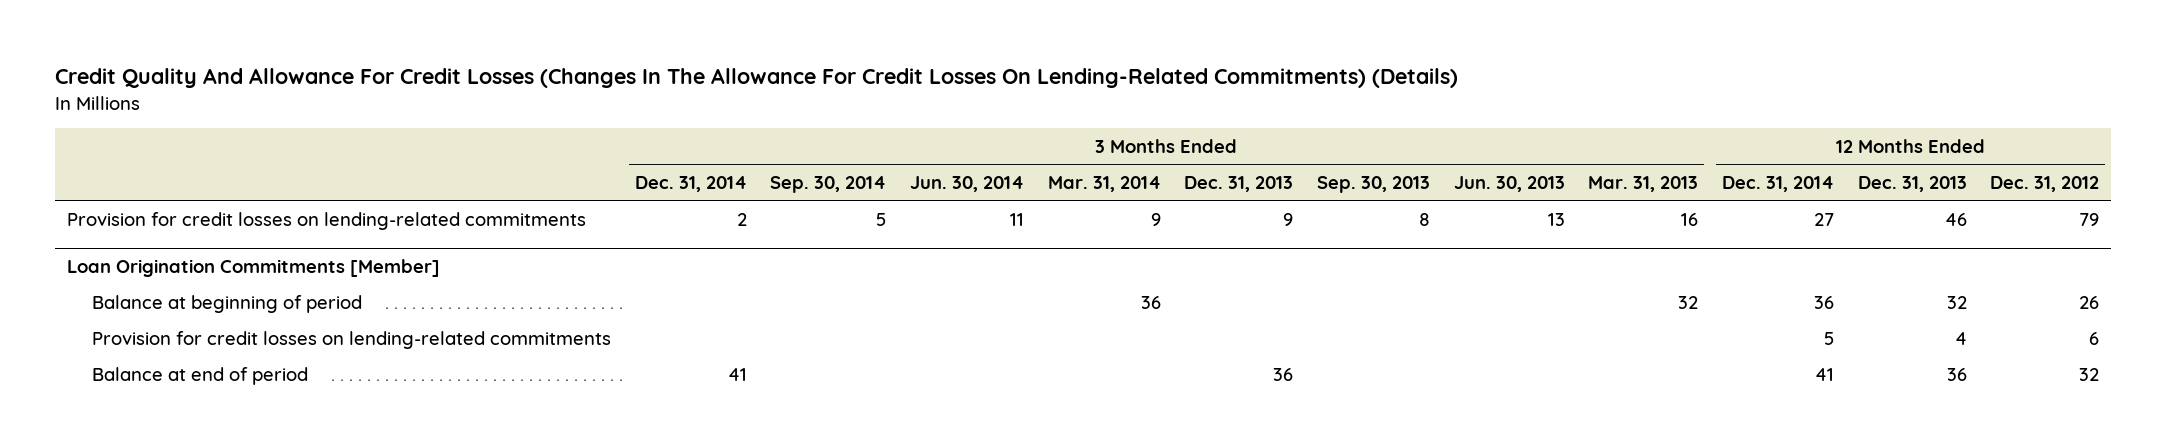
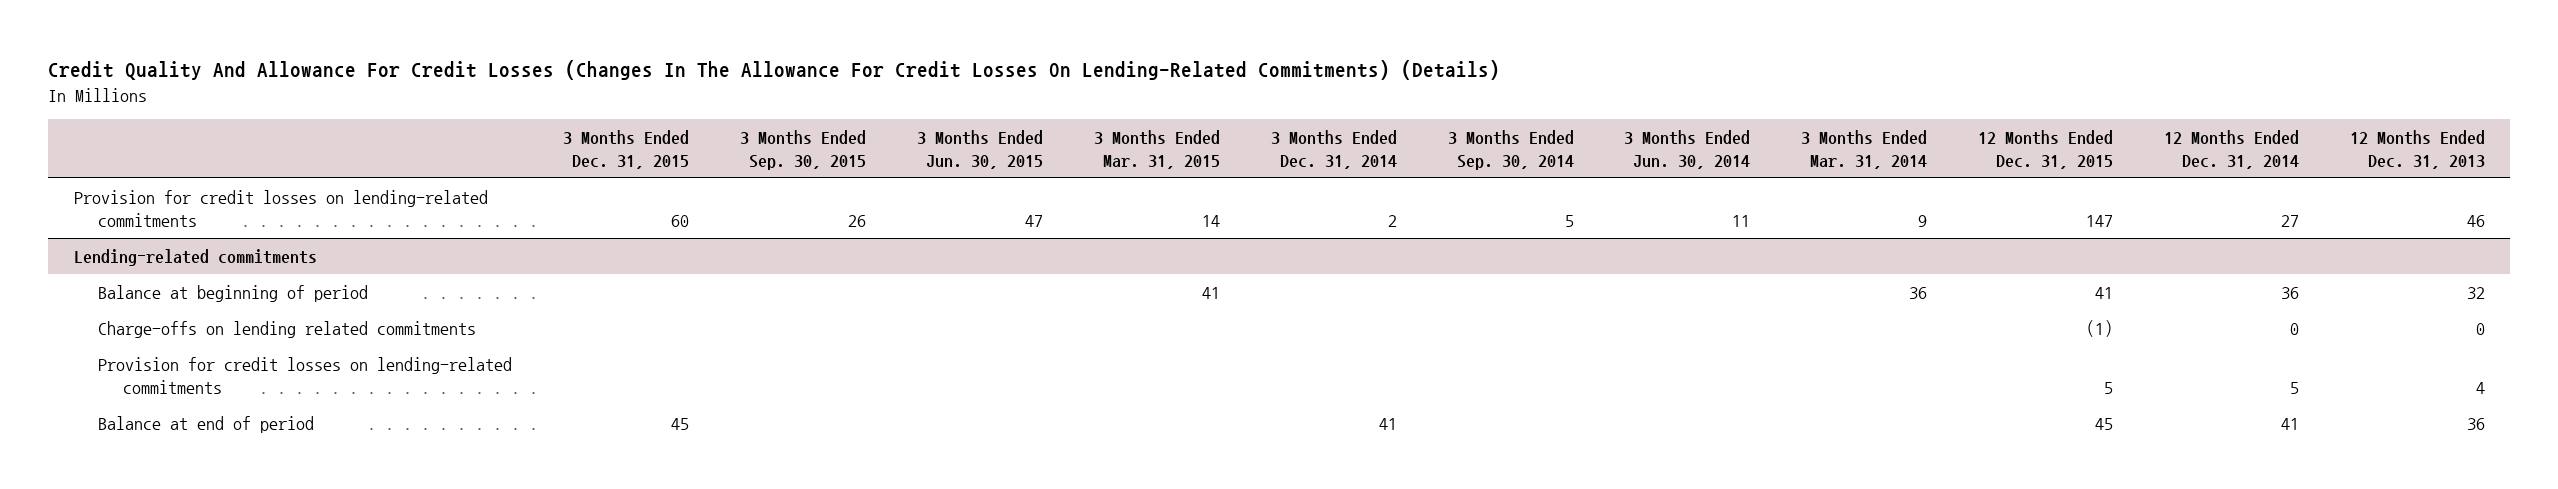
- | 3 Months Ended Dec. 31, 2014 | 3 Months Ended Sep. 30, 2014 | 3 Months Ended Jun. 30, 2014 | 3 Months Ended Mar. 31, 2014 | 3 Months Ended Dec. 31, 2013 | 3 Months Ended Sep. 30, 2013 | 3 Months Ended Jun. 30, 2013 | 3 Months Ended Mar. 31, 2013 | 12 Months Ended Dec. 31, 2014 | 12 Months Ended Dec. 31, 2013 | 12 Months Ended Dec. 31, 2012
+ | 3 Months Ended Dec. 31, 2015 | 3 Months Ended Sep. 30, 2015 | 3 Months Ended Jun. 30, 2015 | 3 Months Ended Mar. 31, 2015 | 3 Months Ended Dec. 31, 2014 | 3 Months Ended Sep. 30, 2014 | 3 Months Ended Jun. 30, 2014 | 3 Months Ended Mar. 31, 2014 | 12 Months Ended Dec. 31, 2015 | 12 Months Ended Dec. 31, 2014 | 12 Months Ended Dec. 31, 2013
- Loan Origination Commitments [Member]
+ Lending-related commitments
+ Charge-offs on lending related commitments | | | | | | | | | (1) | 0 | 0

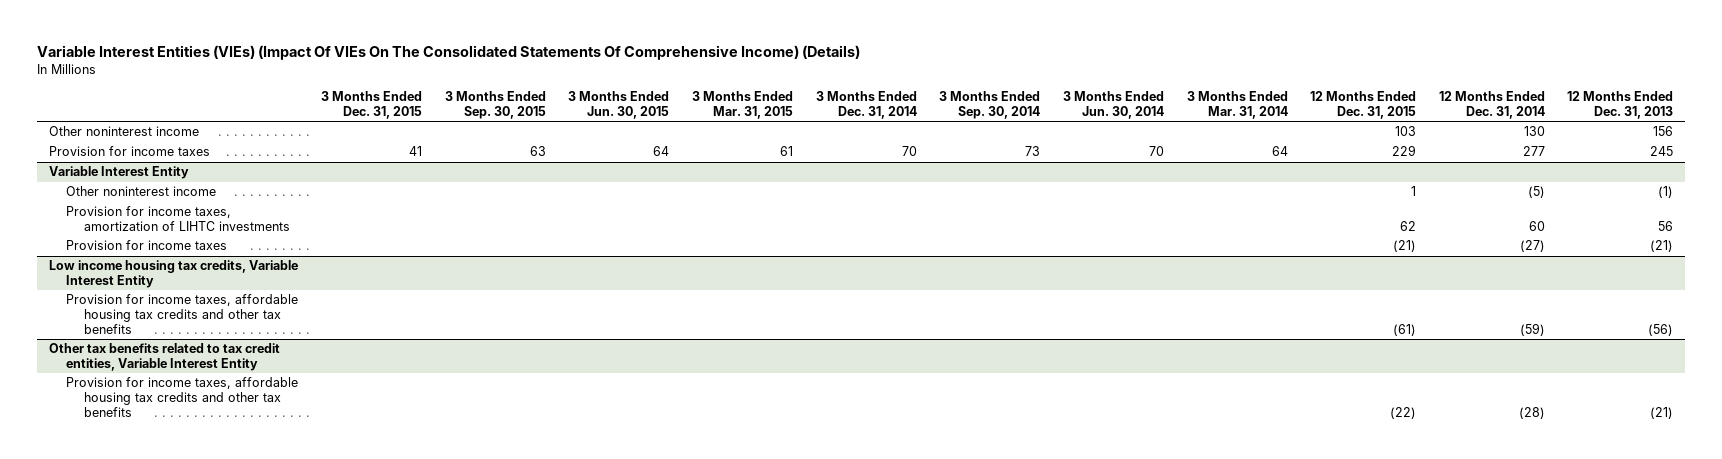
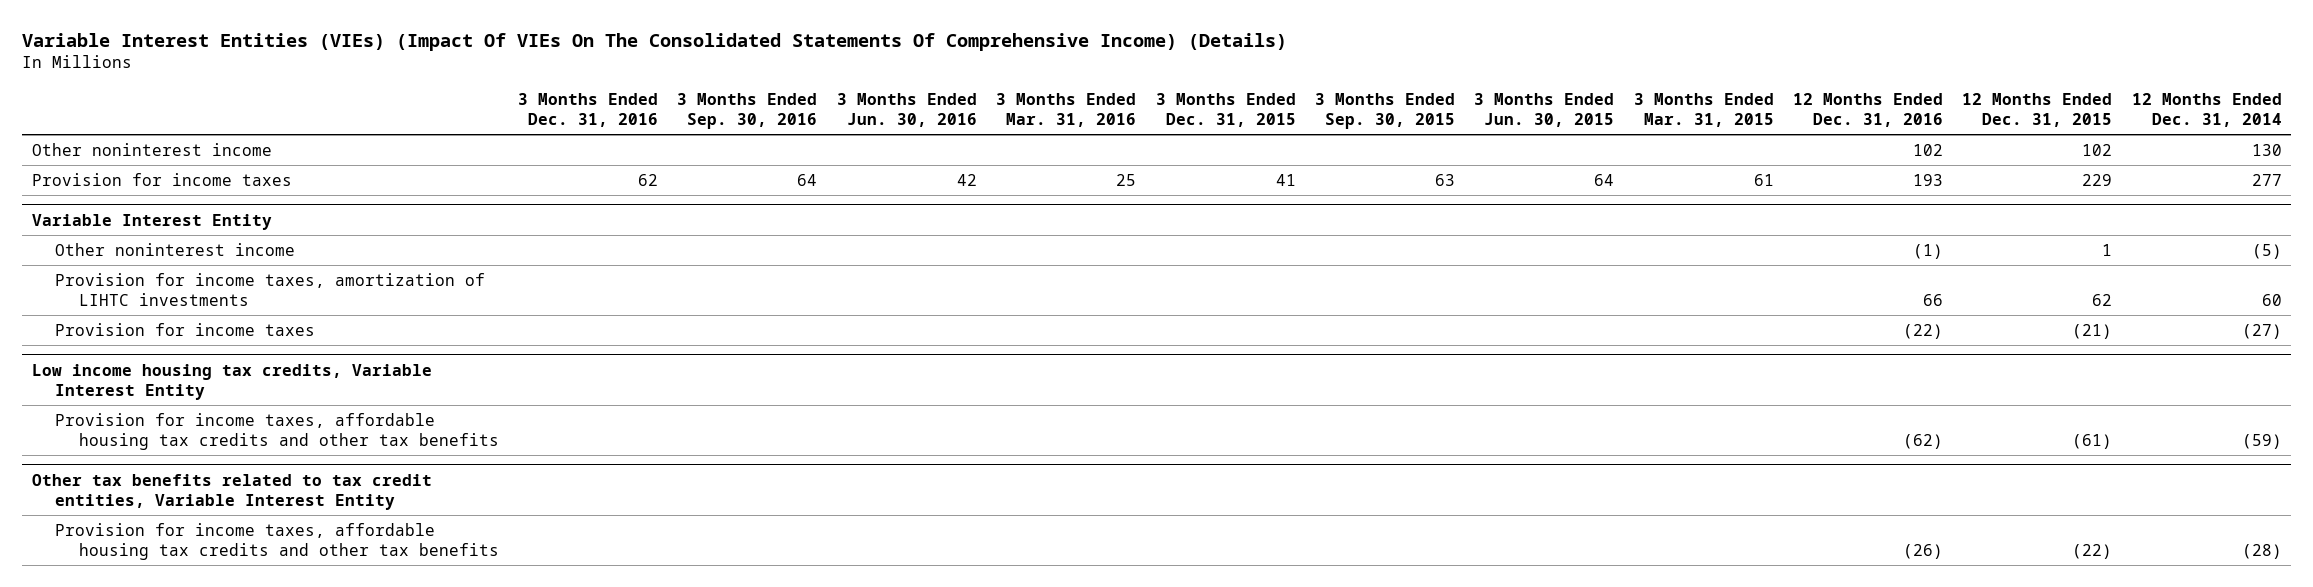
- | 3 Months Ended Dec. 31, 2015 | 3 Months Ended Sep. 30, 2015 | 3 Months Ended Jun. 30, 2015 | 3 Months Ended Mar. 31, 2015 | 3 Months Ended Dec. 31, 2014 | 3 Months Ended Sep. 30, 2014 | 3 Months Ended Jun. 30, 2014 | 3 Months Ended Mar. 31, 2014 | 12 Months Ended Dec. 31, 2015 | 12 Months Ended Dec. 31, 2014 | 12 Months Ended Dec. 31, 2013
+ | 3 Months Ended Dec. 31, 2016 | 3 Months Ended Sep. 30, 2016 | 3 Months Ended Jun. 30, 2016 | 3 Months Ended Mar. 31, 2016 | 3 Months Ended Dec. 31, 2015 | 3 Months Ended Sep. 30, 2015 | 3 Months Ended Jun. 30, 2015 | 3 Months Ended Mar. 31, 2015 | 12 Months Ended Dec. 31, 2016 | 12 Months Ended Dec. 31, 2015 | 12 Months Ended Dec. 31, 2014
- Other noninterest income | | | | | | | | | 103 | 130 | 156
+ Other noninterest income | | | | | | | | | 102 | 102 | 130

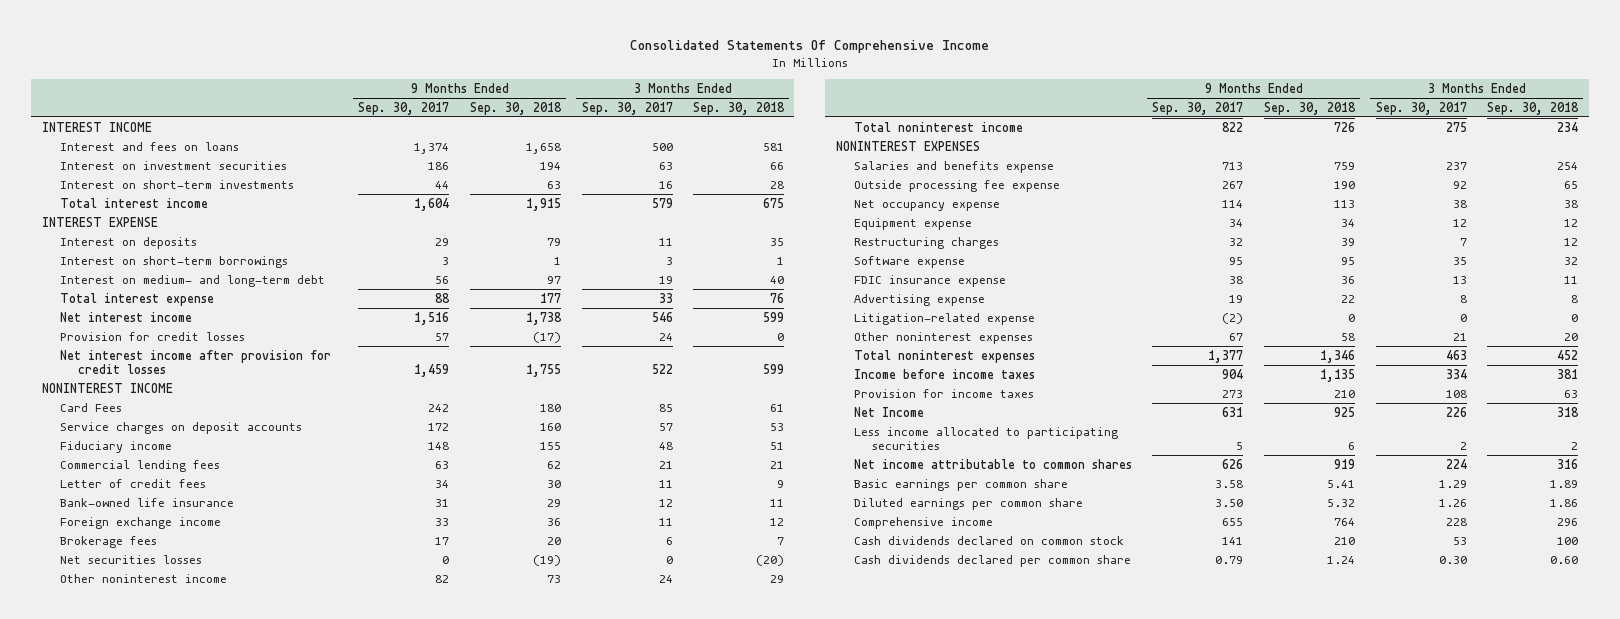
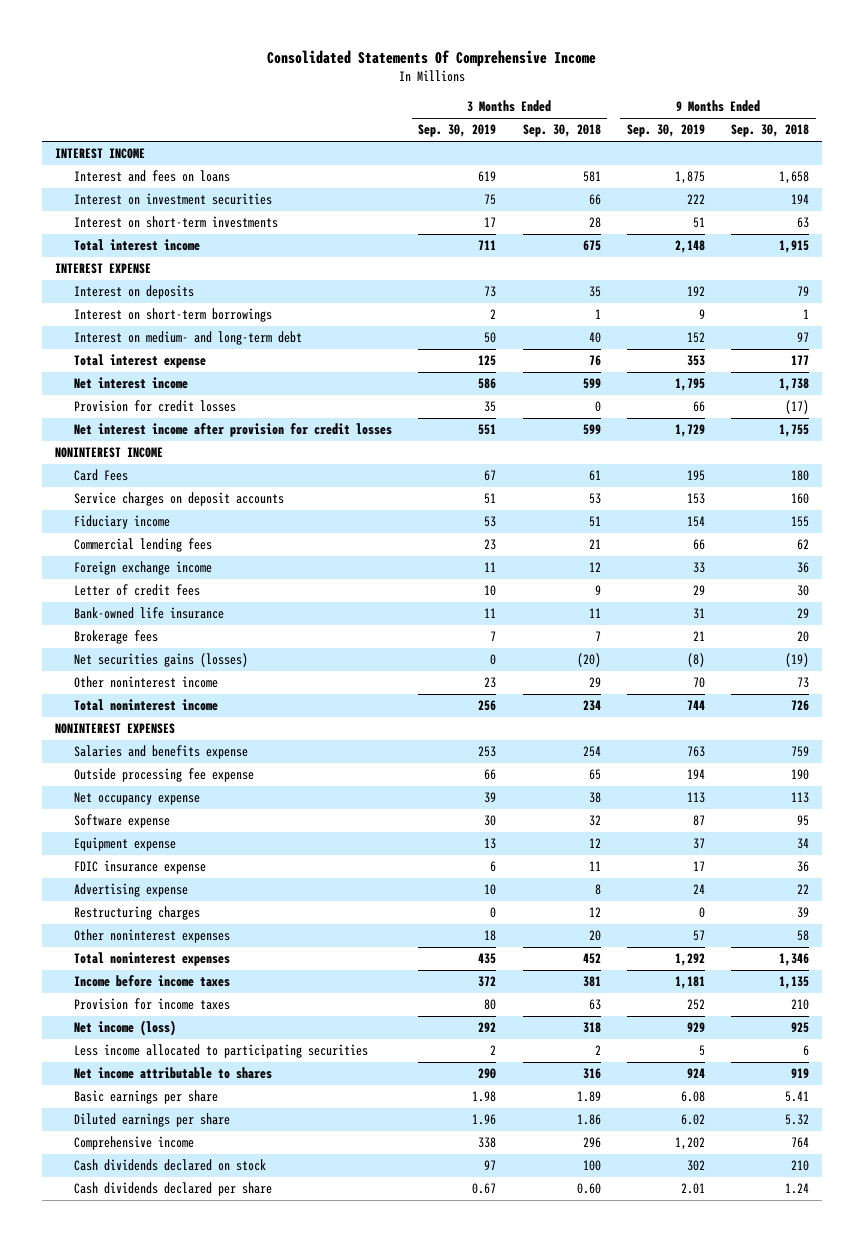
- | 9 Months Ended Sep. 30, 2017 | 9 Months Ended Sep. 30, 2018 | 3 Months Ended Sep. 30, 2017 | 3 Months Ended Sep. 30, 2018
+ | 3 Months Ended Sep. 30, 2019 | 3 Months Ended Sep. 30, 2018 | 9 Months Ended Sep. 30, 2019 | 9 Months Ended Sep. 30, 2018
moved up: Foreign exchange income | 11 | 12 | 33 | 36
- Net securities losses | 0 | (19) | 0 | (20)
+ Net securities gains (losses) | 0 | (20) | (8) | (19)
moved down: Equipment expense | 13 | 12 | 37 | 34
- Litigation-related expense | (2) | 0 | 0 | 0
moved down: Restructuring charges | 0 | 12 | 0 | 39
- Net Income | 631 | 925 | 226 | 318
+ Net income (loss) | 292 | 318 | 929 | 925
- Net income attributable to common shares | 626 | 919 | 224 | 316
- Basic earnings per common share | 3.58 | 5.41 | 1.29 | 1.89
- Diluted earnings per common share | 3.50 | 5.32 | 1.26 | 1.86
+ Net income attributable to shares | 290 | 316 | 924 | 919
+ Basic earnings per share | 1.98 | 1.89 | 6.08 | 5.41
+ Diluted earnings per share | 1.96 | 1.86 | 6.02 | 5.32
- Cash dividends declared on common stock | 141 | 210 | 53 | 100
- Cash dividends declared per common share | 0.79 | 1.24 | 0.30 | 0.60
+ Cash dividends declared on stock | 97 | 100 | 302 | 210
+ Cash dividends declared per share | 0.67 | 0.60 | 2.01 | 1.24

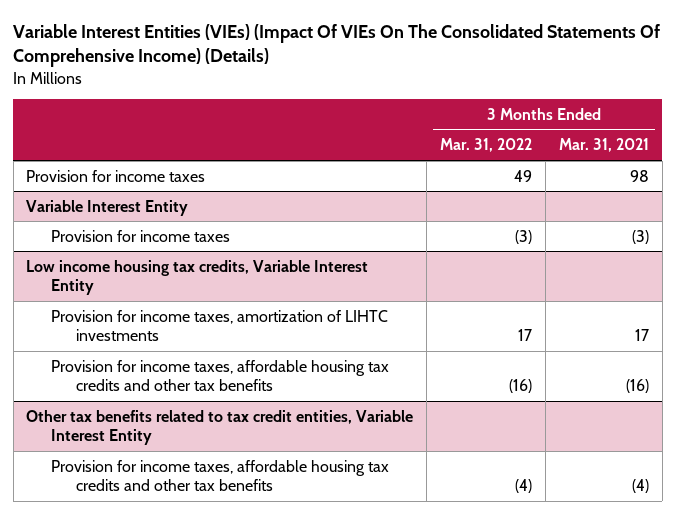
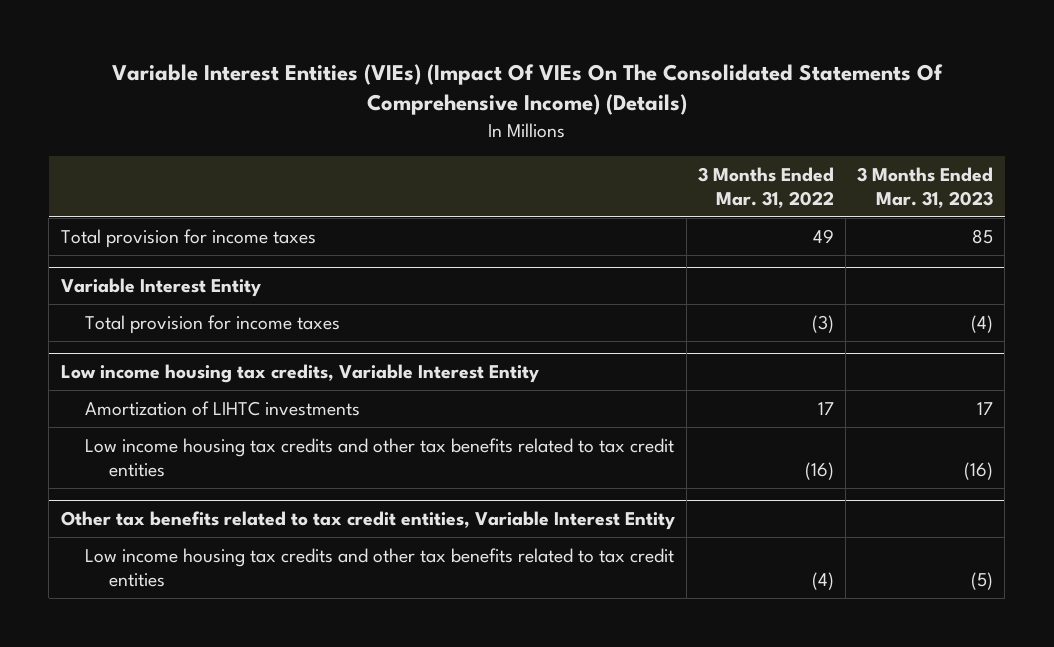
- | 3 Months Ended Mar. 31, 2022 | 3 Months Ended Mar. 31, 2021
+ | 3 Months Ended Mar. 31, 2022 | 3 Months Ended Mar. 31, 2023
- Provision for income taxes | 49 | 98
+ Total provision for income taxes | 49 | 85
@ Variable Interest Entity
- Provision for income taxes | (3) | (3)
+ Total provision for income taxes | (3) | (4)
@ Low income housing tax credits, Variable Interest Entity
- Provision for income taxes, amortization of LIHTC investments | 17 | 17
- Provision for income taxes, affordable housing tax credits and other tax benefits | (16) | (16)
+ Amortization of LIHTC investments | 17 | 17
+ Low income housing tax credits and other tax benefits related to tax credit entities | (16) | (16)
@ Other tax benefits related to tax credit entities, Variable Interest Entity
- Provision for income taxes, affordable housing tax credits and other tax benefits | (4) | (4)
+ Low income housing tax credits and other tax benefits related to tax credit entities | (4) | (5)

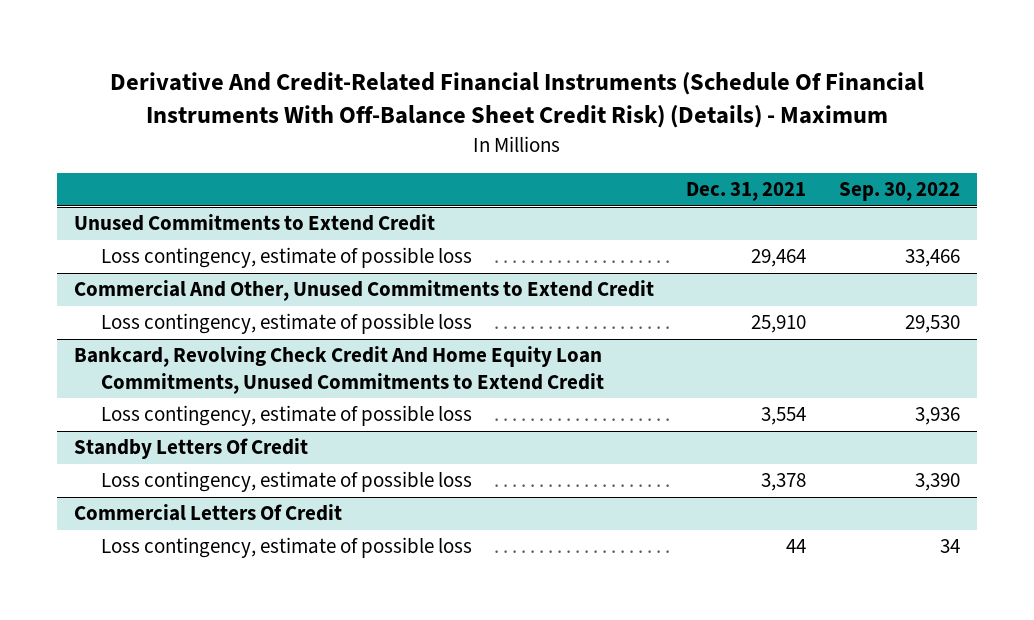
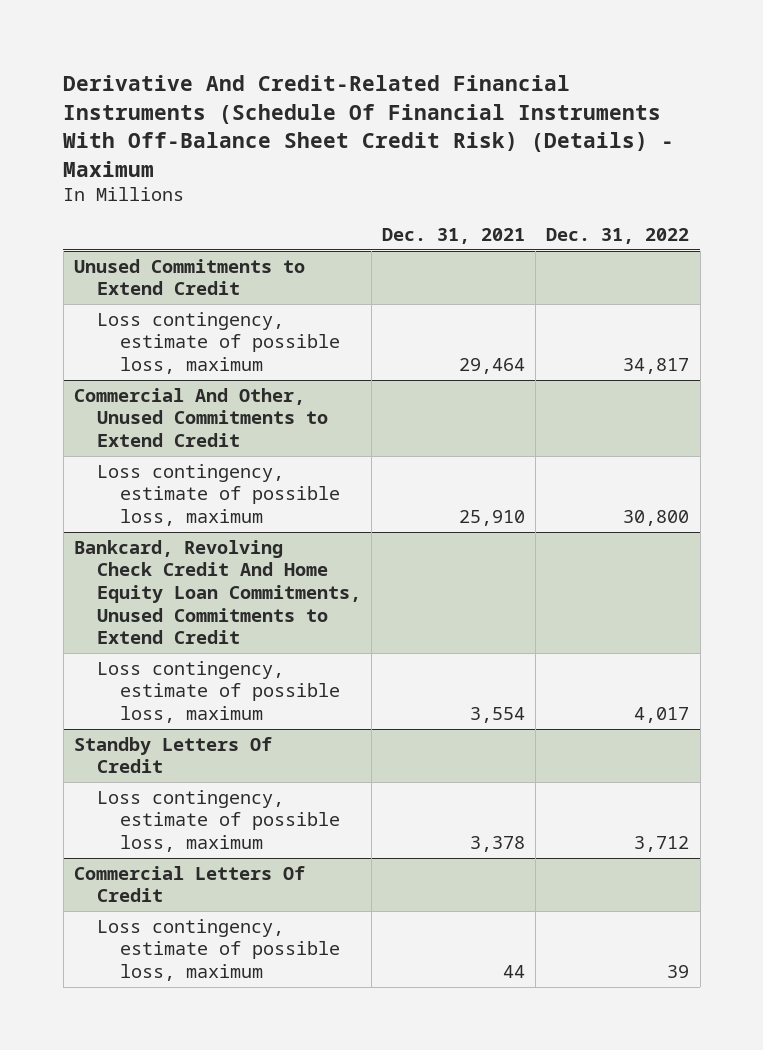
- | Dec. 31, 2021 | Sep. 30, 2022
+ | Dec. 31, 2021 | Dec. 31, 2022
@ Unused Commitments to Extend Credit
- Loss contingency, estimate of possible loss | 29,464 | 33,466
+ Loss contingency, estimate of possible loss, maximum | 29,464 | 34,817
@ Commercial And Other, Unused Commitments to Extend Credit
- Loss contingency, estimate of possible loss | 25,910 | 29,530
+ Loss contingency, estimate of possible loss, maximum | 25,910 | 30,800
@ Bankcard, Revolving Check Credit And Home Equity Loan Commitments, Unused Commitments to Extend Credit
- Loss contingency, estimate of possible loss | 3,554 | 3,936
+ Loss contingency, estimate of possible loss, maximum | 3,554 | 4,017
@ Standby Letters Of Credit
- Loss contingency, estimate of possible loss | 3,378 | 3,390
+ Loss contingency, estimate of possible loss, maximum | 3,378 | 3,712
@ Commercial Letters Of Credit
- Loss contingency, estimate of possible loss | 44 | 34
+ Loss contingency, estimate of possible loss, maximum | 44 | 39

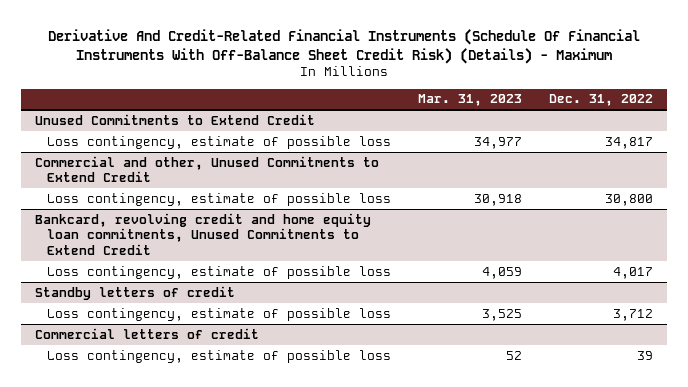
- | Dec. 31, 2021 | Dec. 31, 2022
+ | Mar. 31, 2023 | Dec. 31, 2022
@ Unused Commitments to Extend Credit
- Loss contingency, estimate of possible loss, maximum | 29,464 | 34,817
- Commercial And Other, Unused Commitments to Extend Credit
- Loss contingency, estimate of possible loss, maximum | 25,910 | 30,800
- Bankcard, Revolving Check Credit And Home Equity Loan Commitments, Unused Commitments to Extend Credit
- Loss contingency, estimate of possible loss, maximum | 3,554 | 4,017
- Standby Letters Of Credit
- Loss contingency, estimate of possible loss, maximum | 3,378 | 3,712
- Commercial Letters Of Credit
- Loss contingency, estimate of possible loss, maximum | 44 | 39
@ Unused Commitments to Extend Credit
+ Loss contingency, estimate of possible loss | 34,977 | 34,817
+ Commercial and other, Unused Commitments to Extend Credit
+ Loss contingency, estimate of possible loss | 30,918 | 30,800
+ Bankcard, revolving credit and home equity loan commitments, Unused Commitments to Extend Credit
+ Loss contingency, estimate of possible loss | 4,059 | 4,017
+ Standby letters of credit
+ Loss contingency, estimate of possible loss | 3,525 | 3,712
+ Commercial letters of credit
+ Loss contingency, estimate of possible loss | 52 | 39

